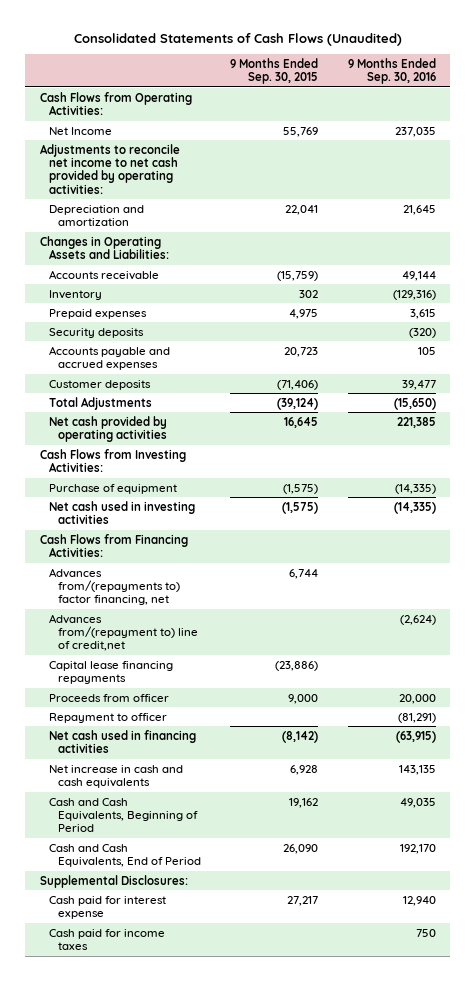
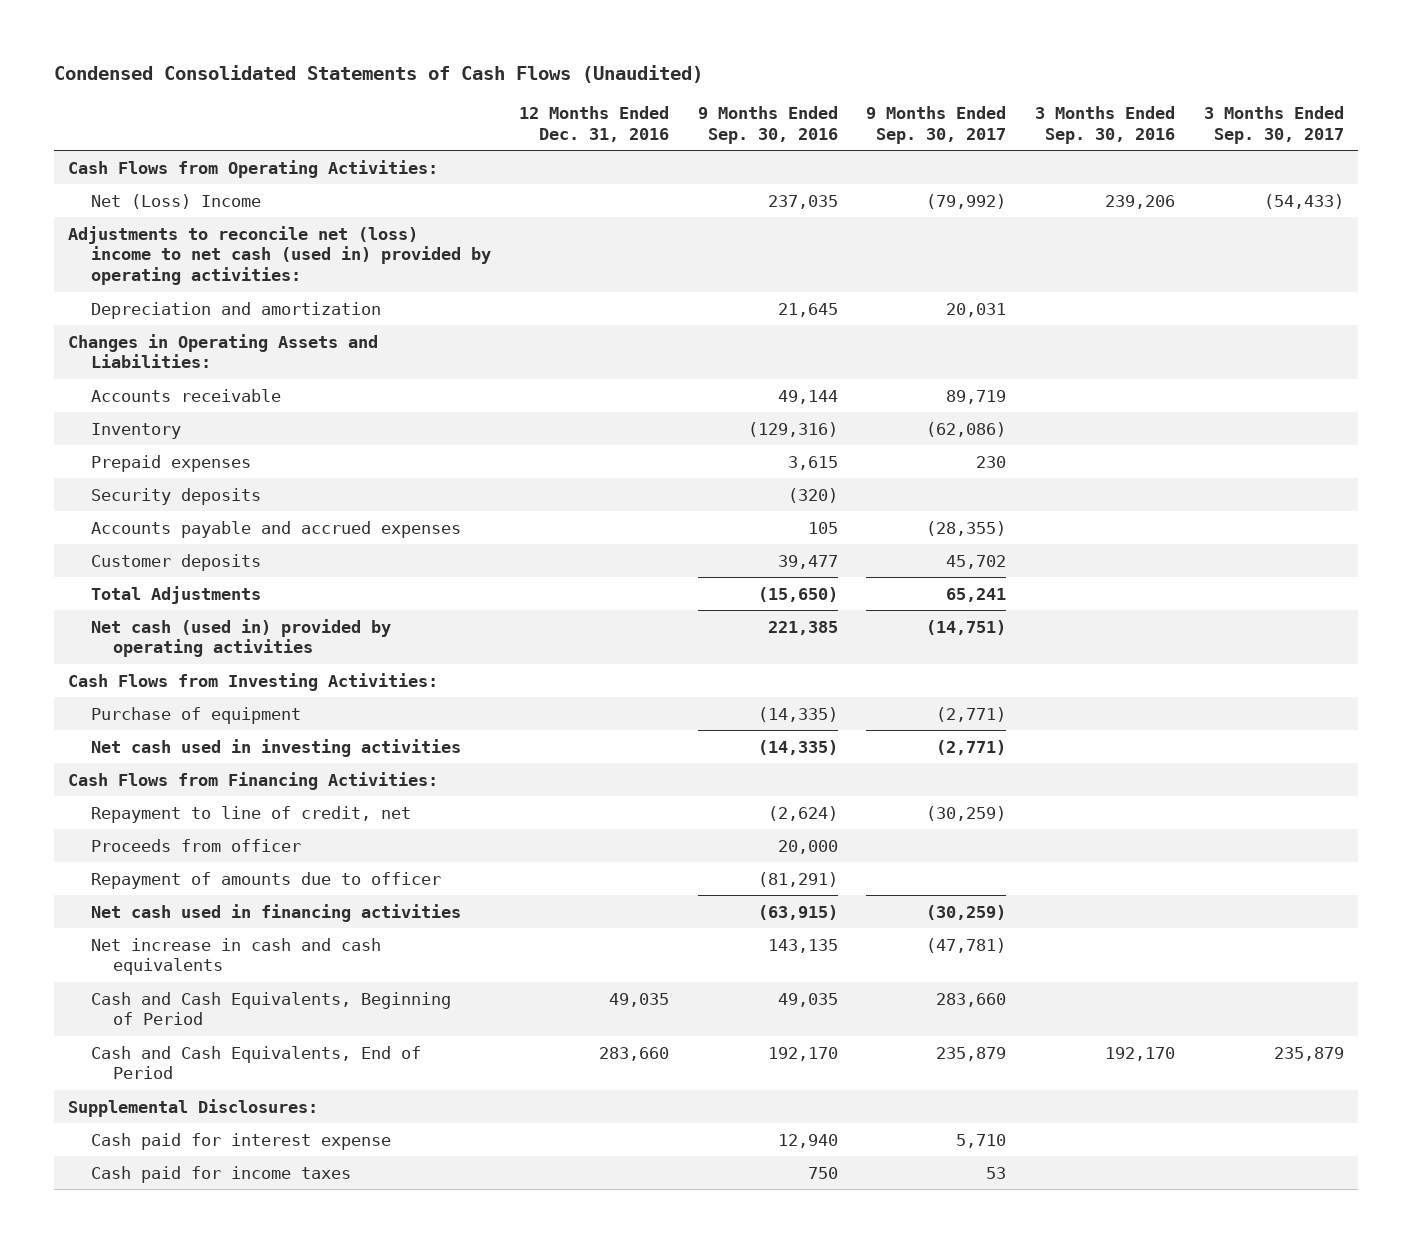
- Consolidated Statements of Cash Flows (Unaudited)
+ Condensed Consolidated Statements of Cash Flows (Unaudited)
- | 9 Months Ended Sep. 30, 2015 | 9 Months Ended Sep. 30, 2016
+ | 12 Months Ended Dec. 31, 2016 | 9 Months Ended Sep. 30, 2016 | 9 Months Ended Sep. 30, 2017 | 3 Months Ended Sep. 30, 2016 | 3 Months Ended Sep. 30, 2017
- Net Income | 55,769 | 237,035
- Adjustments to reconcile net income to net cash provided by operating activities:
+ Net (Loss) Income | | 237,035 | (79,992) | 239,206 | (54,433)
+ Adjustments to reconcile net (loss) income to net cash (used in) provided by operating activities:
- Net cash provided by operating activities | 16,645 | 221,385
+ Net cash (used in) provided by operating activities | | 221,385 | (14,751) | |
- Advances from/(repayments to) factor financing, net | 6,744 |
- Advances from/(repayment to) line of credit,net | | (2,624)
- Capital lease financing repayments | (23,886) |
+ Repayment to line of credit, net | | (2,624) | (30,259) | |
- Repayment to officer | | (81,291)
+ Repayment of amounts due to officer | | (81,291) | | |

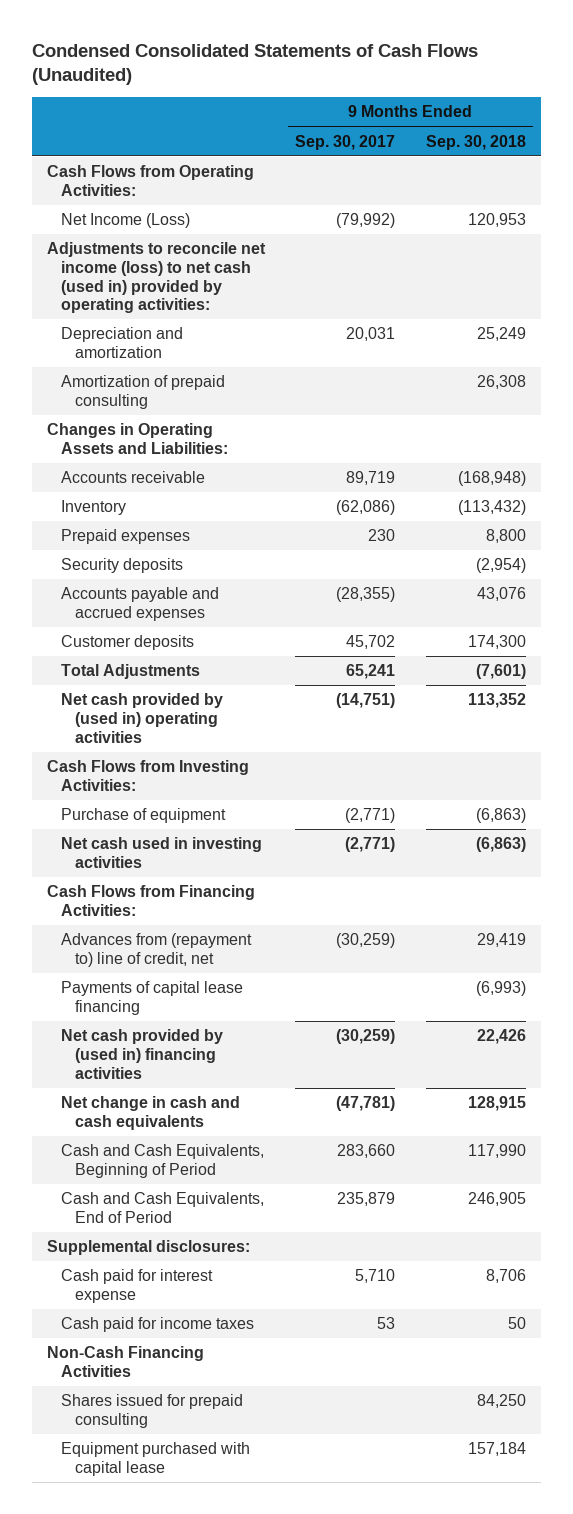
- | 12 Months Ended Dec. 31, 2016 | 9 Months Ended Sep. 30, 2016 | 9 Months Ended Sep. 30, 2017 | 3 Months Ended Sep. 30, 2016 | 3 Months Ended Sep. 30, 2017
+ | 9 Months Ended Sep. 30, 2017 | 9 Months Ended Sep. 30, 2018
- Net (Loss) Income | | 237,035 | (79,992) | 239,206 | (54,433)
- Adjustments to reconcile net (loss) income to net cash (used in) provided by operating activities:
+ Net Income (Loss) | (79,992) | 120,953
+ Adjustments to reconcile net income (loss) to net cash (used in) provided by operating activities:
+ Amortization of prepaid consulting | | 26,308
- Net cash (used in) provided by operating activities | | 221,385 | (14,751) | |
+ Net cash provided by (used in) operating activities | (14,751) | 113,352
- Repayment to line of credit, net | | (2,624) | (30,259) | |
- Proceeds from officer | | 20,000 | | |
- Repayment of amounts due to officer | | (81,291) | | |
- Net cash used in financing activities | | (63,915) | (30,259) | |
- Net increase in cash and cash equivalents | | 143,135 | (47,781) | |
+ Advances from (repayment to) line of credit, net | (30,259) | 29,419
+ Payments of capital lease financing | | (6,993)
+ Net cash provided by (used in) financing activities | (30,259) | 22,426
+ Net change in cash and cash equivalents | (47,781) | 128,915
- Supplemental Disclosures:
+ Supplemental disclosures:
+ Non-Cash Financing Activities
+ Shares issued for prepaid consulting | | 84,250
+ Equipment purchased with capital lease | | 157,184

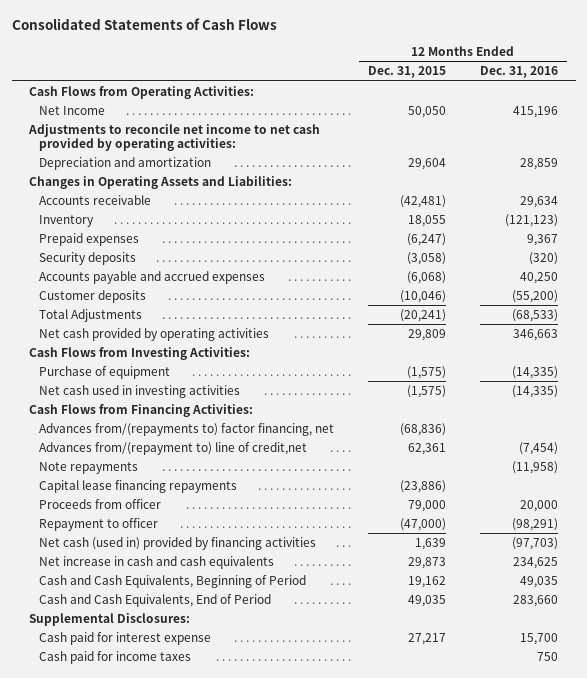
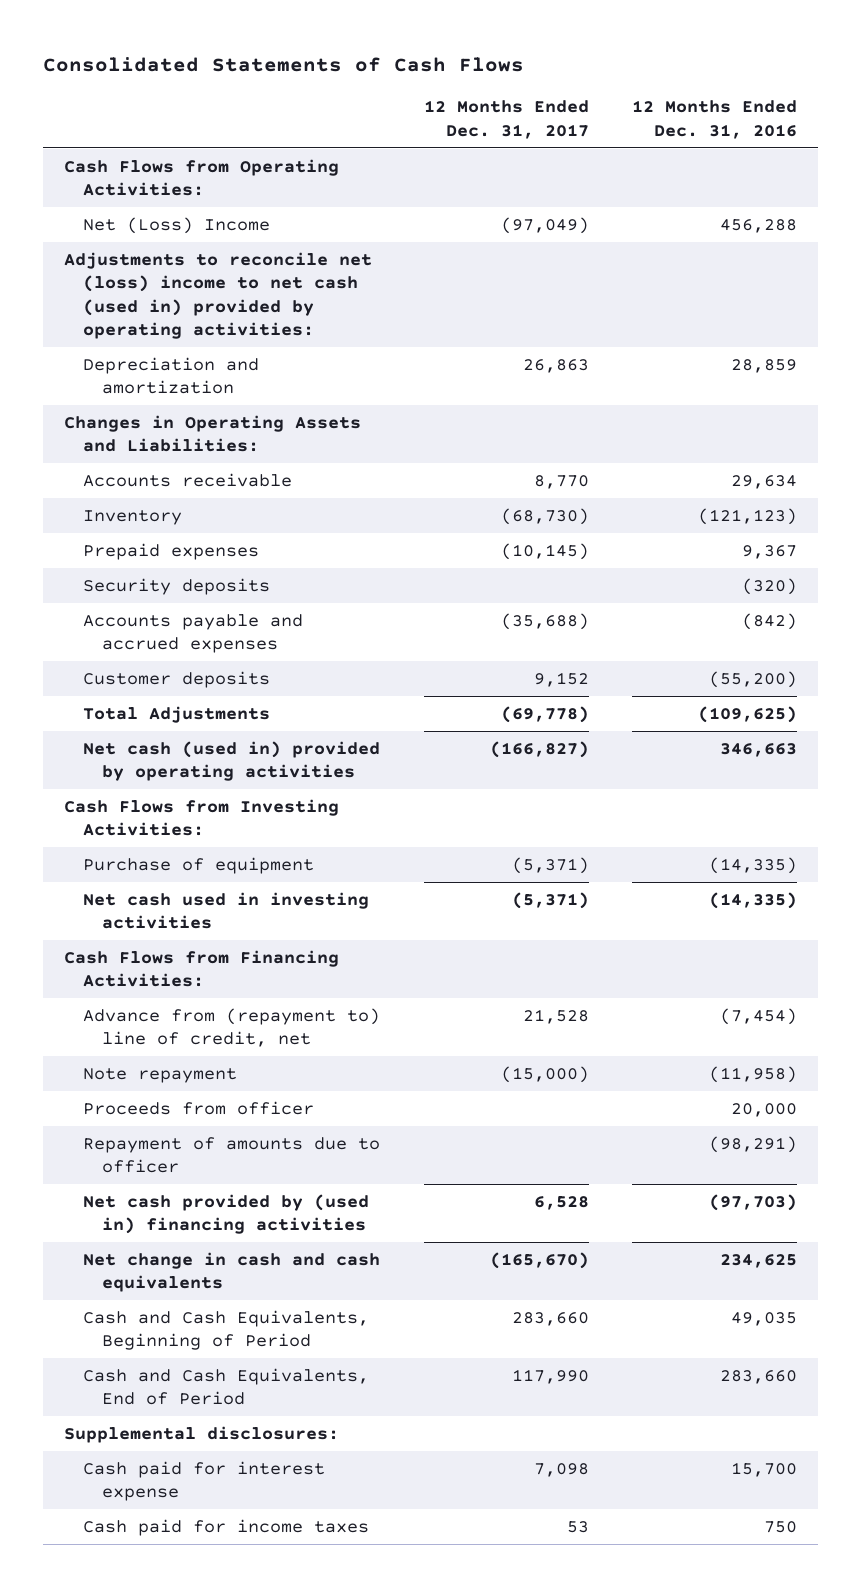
- | 12 Months Ended Dec. 31, 2015 | 12 Months Ended Dec. 31, 2016
+ | 12 Months Ended Dec. 31, 2017 | 12 Months Ended Dec. 31, 2016
- Net Income | 50,050 | 415,196
- Adjustments to reconcile net income to net cash provided by operating activities:
+ Net (Loss) Income | (97,049) | 456,288
+ Adjustments to reconcile net (loss) income to net cash (used in) provided by operating activities:
- Accounts payable and accrued expenses | (6,068) | 40,250
+ Accounts payable and accrued expenses | (35,688) | (842)
- Total Adjustments | (20,241) | (68,533)
- Net cash provided by operating activities | 29,809 | 346,663
+ Total Adjustments | (69,778) | (109,625)
+ Net cash (used in) provided by operating activities | (166,827) | 346,663
- Advances from/(repayments to) factor financing, net | (68,836) |
- Advances from/(repayment to) line of credit,net | 62,361 | (7,454)
- Note repayments | | (11,958)
- Capital lease financing repayments | (23,886) |
+ Advance from (repayment to) line of credit, net | 21,528 | (7,454)
+ Note repayment | (15,000) | (11,958)
- Repayment to officer | (47,000) | (98,291)
- Net cash (used in) provided by financing activities | 1,639 | (97,703)
- Net increase in cash and cash equivalents | 29,873 | 234,625
+ Repayment of amounts due to officer | | (98,291)
+ Net cash provided by (used in) financing activities | 6,528 | (97,703)
+ Net change in cash and cash equivalents | (165,670) | 234,625
- Supplemental Disclosures:
+ Supplemental disclosures:

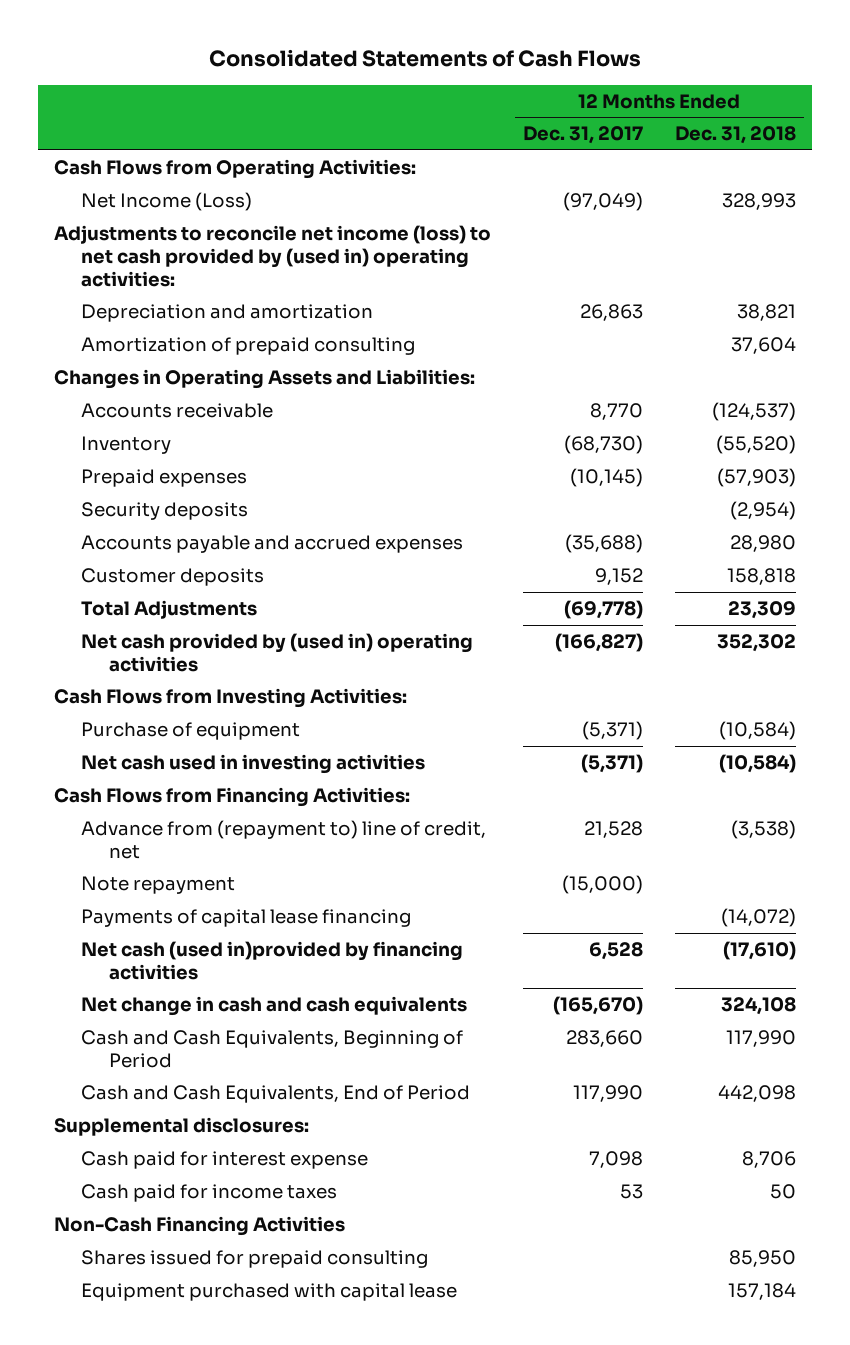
- | 12 Months Ended Dec. 31, 2017 | 12 Months Ended Dec. 31, 2016
+ | 12 Months Ended Dec. 31, 2017 | 12 Months Ended Dec. 31, 2018
- Net (Loss) Income | (97,049) | 456,288
- Adjustments to reconcile net (loss) income to net cash (used in) provided by operating activities:
+ Net Income (Loss) | (97,049) | 328,993
+ Adjustments to reconcile net income (loss) to net cash provided by (used in) operating activities:
+ Amortization of prepaid consulting | | 37,604
- Net cash (used in) provided by operating activities | (166,827) | 346,663
+ Net cash provided by (used in) operating activities | (166,827) | 352,302
- Proceeds from officer | | 20,000
- Repayment of amounts due to officer | | (98,291)
- Net cash provided by (used in) financing activities | 6,528 | (97,703)
+ Payments of capital lease financing | | (14,072)
+ Net cash (used in)provided by financing activities | 6,528 | (17,610)
+ Non-Cash Financing Activities
+ Shares issued for prepaid consulting | | 85,950
+ Equipment purchased with capital lease | | 157,184

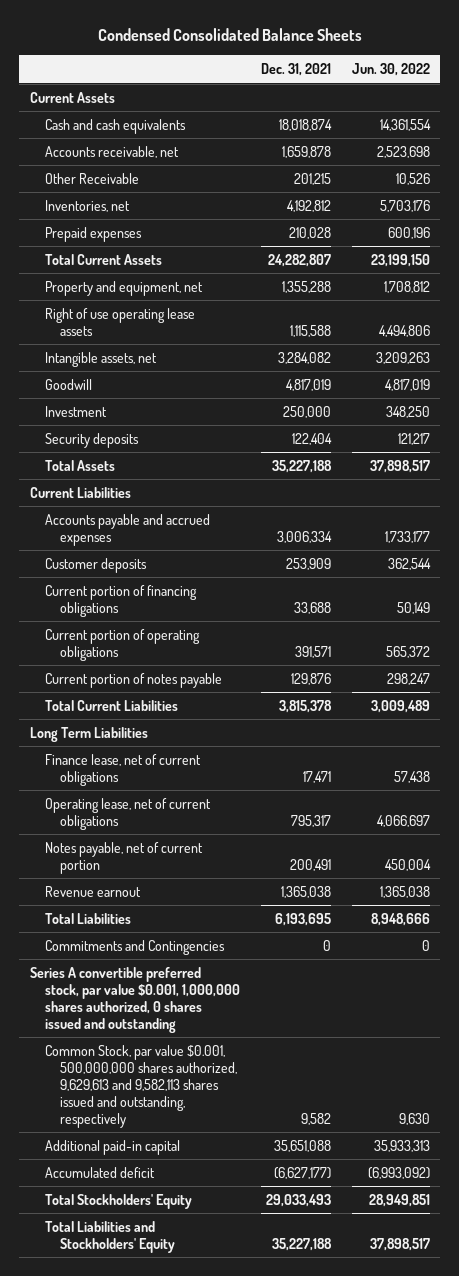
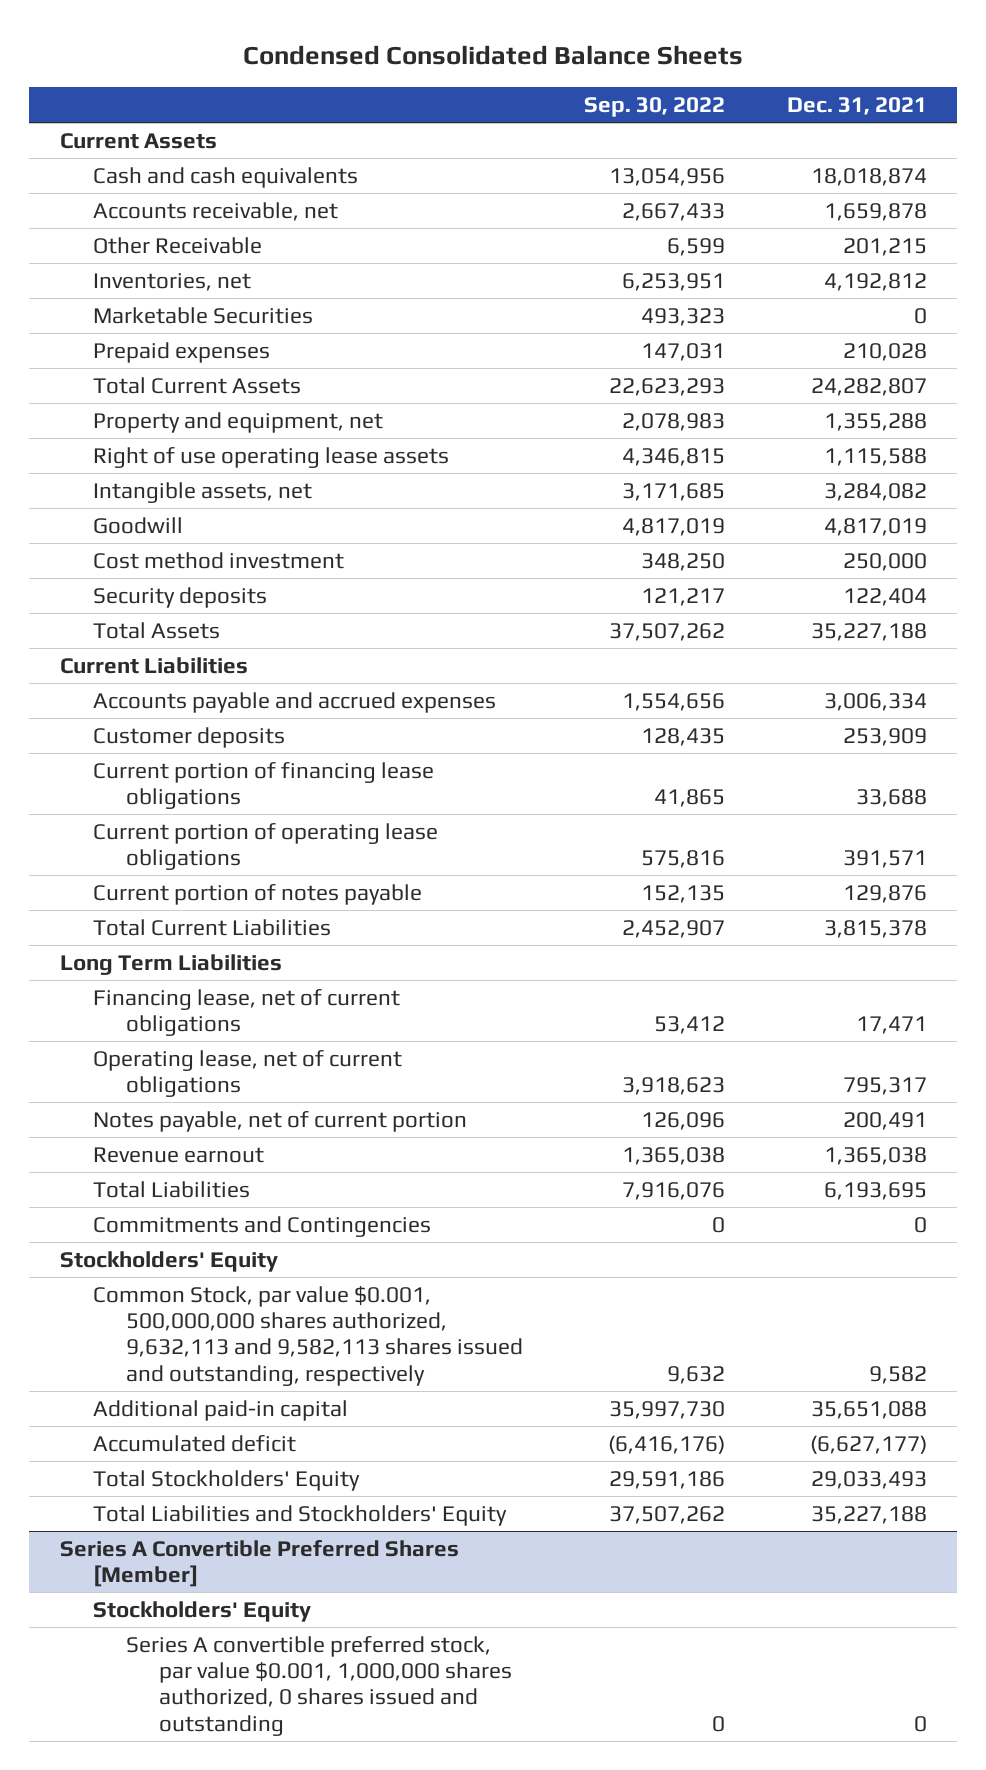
- | Dec. 31, 2021 | Jun. 30, 2022
+ | Sep. 30, 2022 | Dec. 31, 2021
+ Marketable Securities | 493,323 | 0
- Investment | 250,000 | 348,250
+ Cost method investment | 348,250 | 250,000
- Current portion of financing obligations | 33,688 | 50,149
- Current portion of operating obligations | 391,571 | 565,372
+ Current portion of financing lease obligations | 41,865 | 33,688
+ Current portion of operating lease obligations | 575,816 | 391,571
- Finance lease, net of current obligations | 17,471 | 57,438
+ Financing lease, net of current obligations | 53,412 | 17,471
- Series A convertible preferred stock, par value $0.001, 1,000,000 shares authorized, 0 shares issued and outstanding
- Common Stock, par value $0.001, 500,000,000 shares authorized, 9,629,613 and 9,582,113 shares issued and outstanding, respectively | 9,582 | 9,630
+ Stockholders' Equity
+ Common Stock, par value $0.001, 500,000,000 shares authorized, 9,632,113 and 9,582,113 shares issued and outstanding, respectively | 9,632 | 9,582
+ Series A Convertible Preferred Shares [Member]
+ Stockholders' Equity
+ Series A convertible preferred stock, par value $0.001, 1,000,000 shares authorized, 0 shares issued and outstanding | 0 | 0

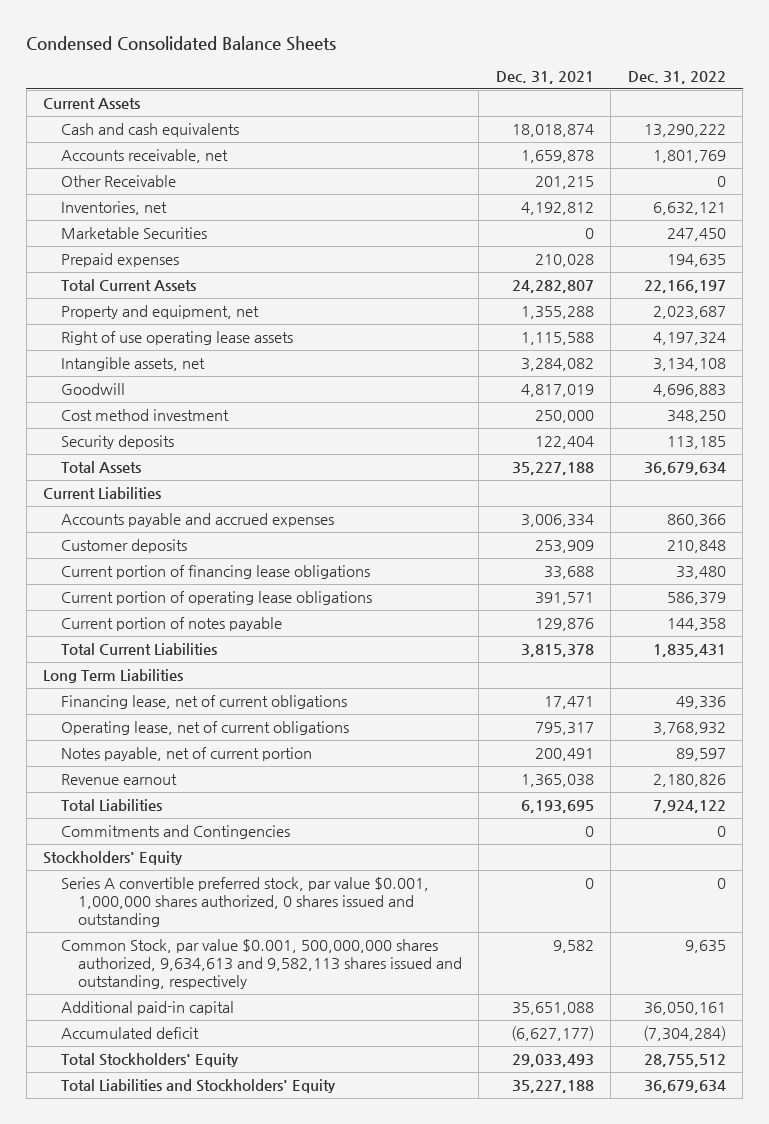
- | Sep. 30, 2022 | Dec. 31, 2021
+ | Dec. 31, 2021 | Dec. 31, 2022
- Common Stock, par value $0.001, 500,000,000 shares authorized, 9,632,113 and 9,582,113 shares issued and outstanding, respectively | 9,632 | 9,582
+ Series A convertible preferred stock, par value $0.001, 1,000,000 shares authorized, 0 shares issued and outstanding | 0 | 0
+ Common Stock, par value $0.001, 500,000,000 shares authorized, 9,634,613 and 9,582,113 shares issued and outstanding, respectively | 9,582 | 9,635
- Series A Convertible Preferred Shares [Member]
- Stockholders' Equity
- Series A convertible preferred stock, par value $0.001, 1,000,000 shares authorized, 0 shares issued and outstanding | 0 | 0

